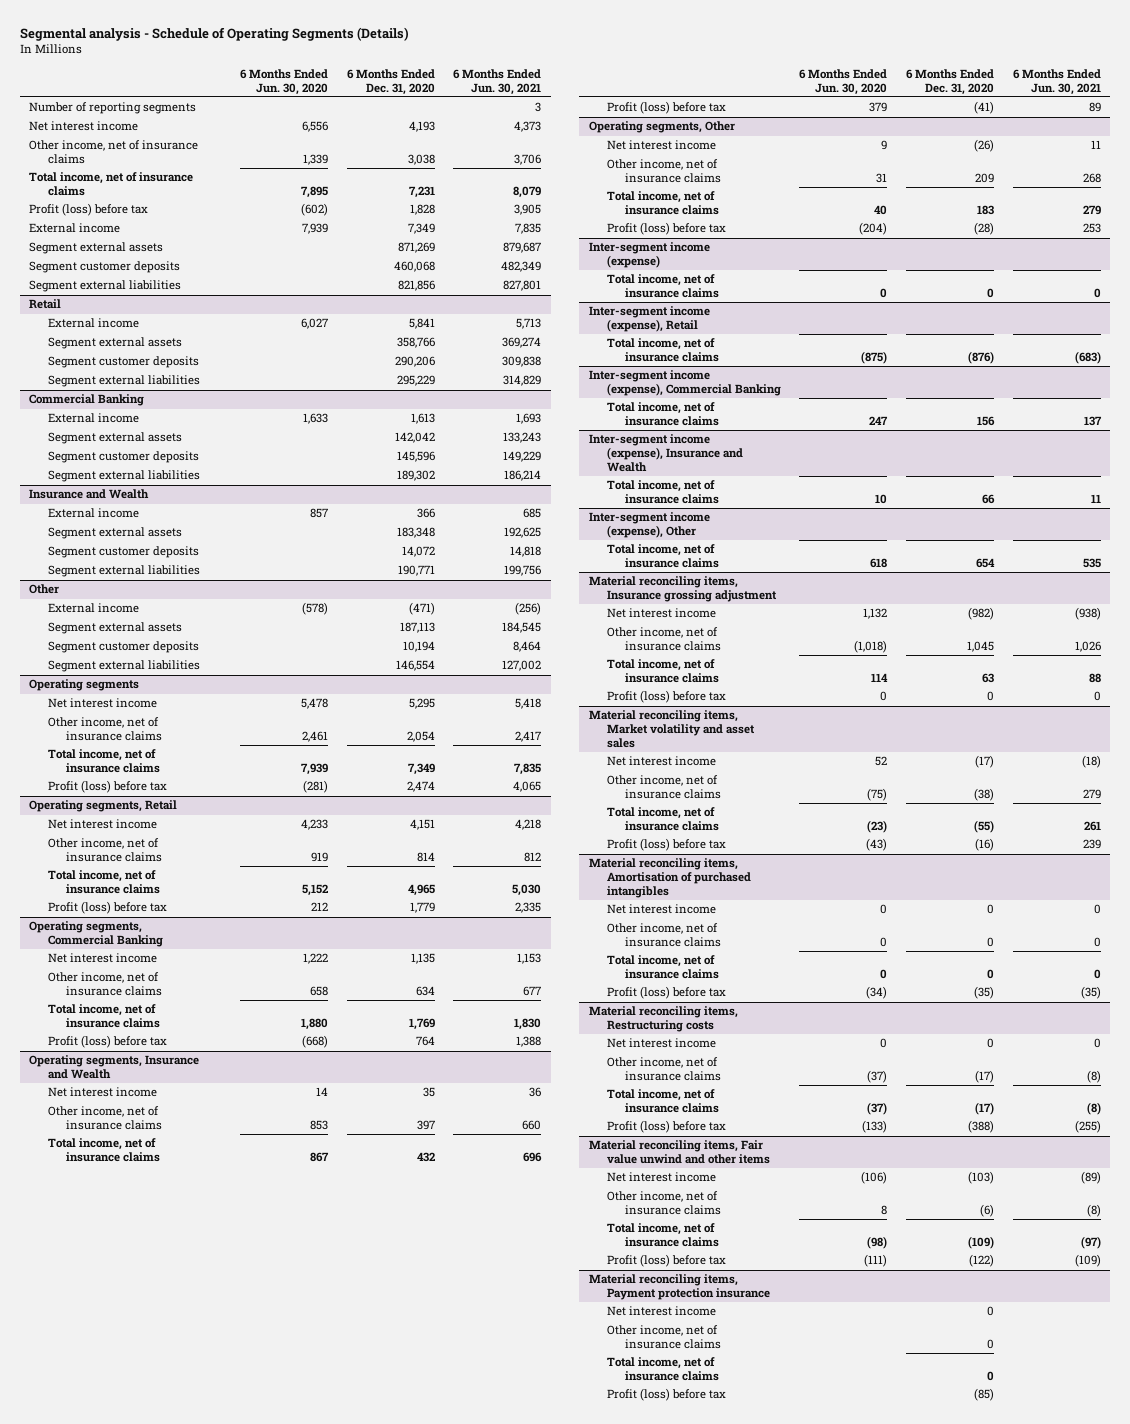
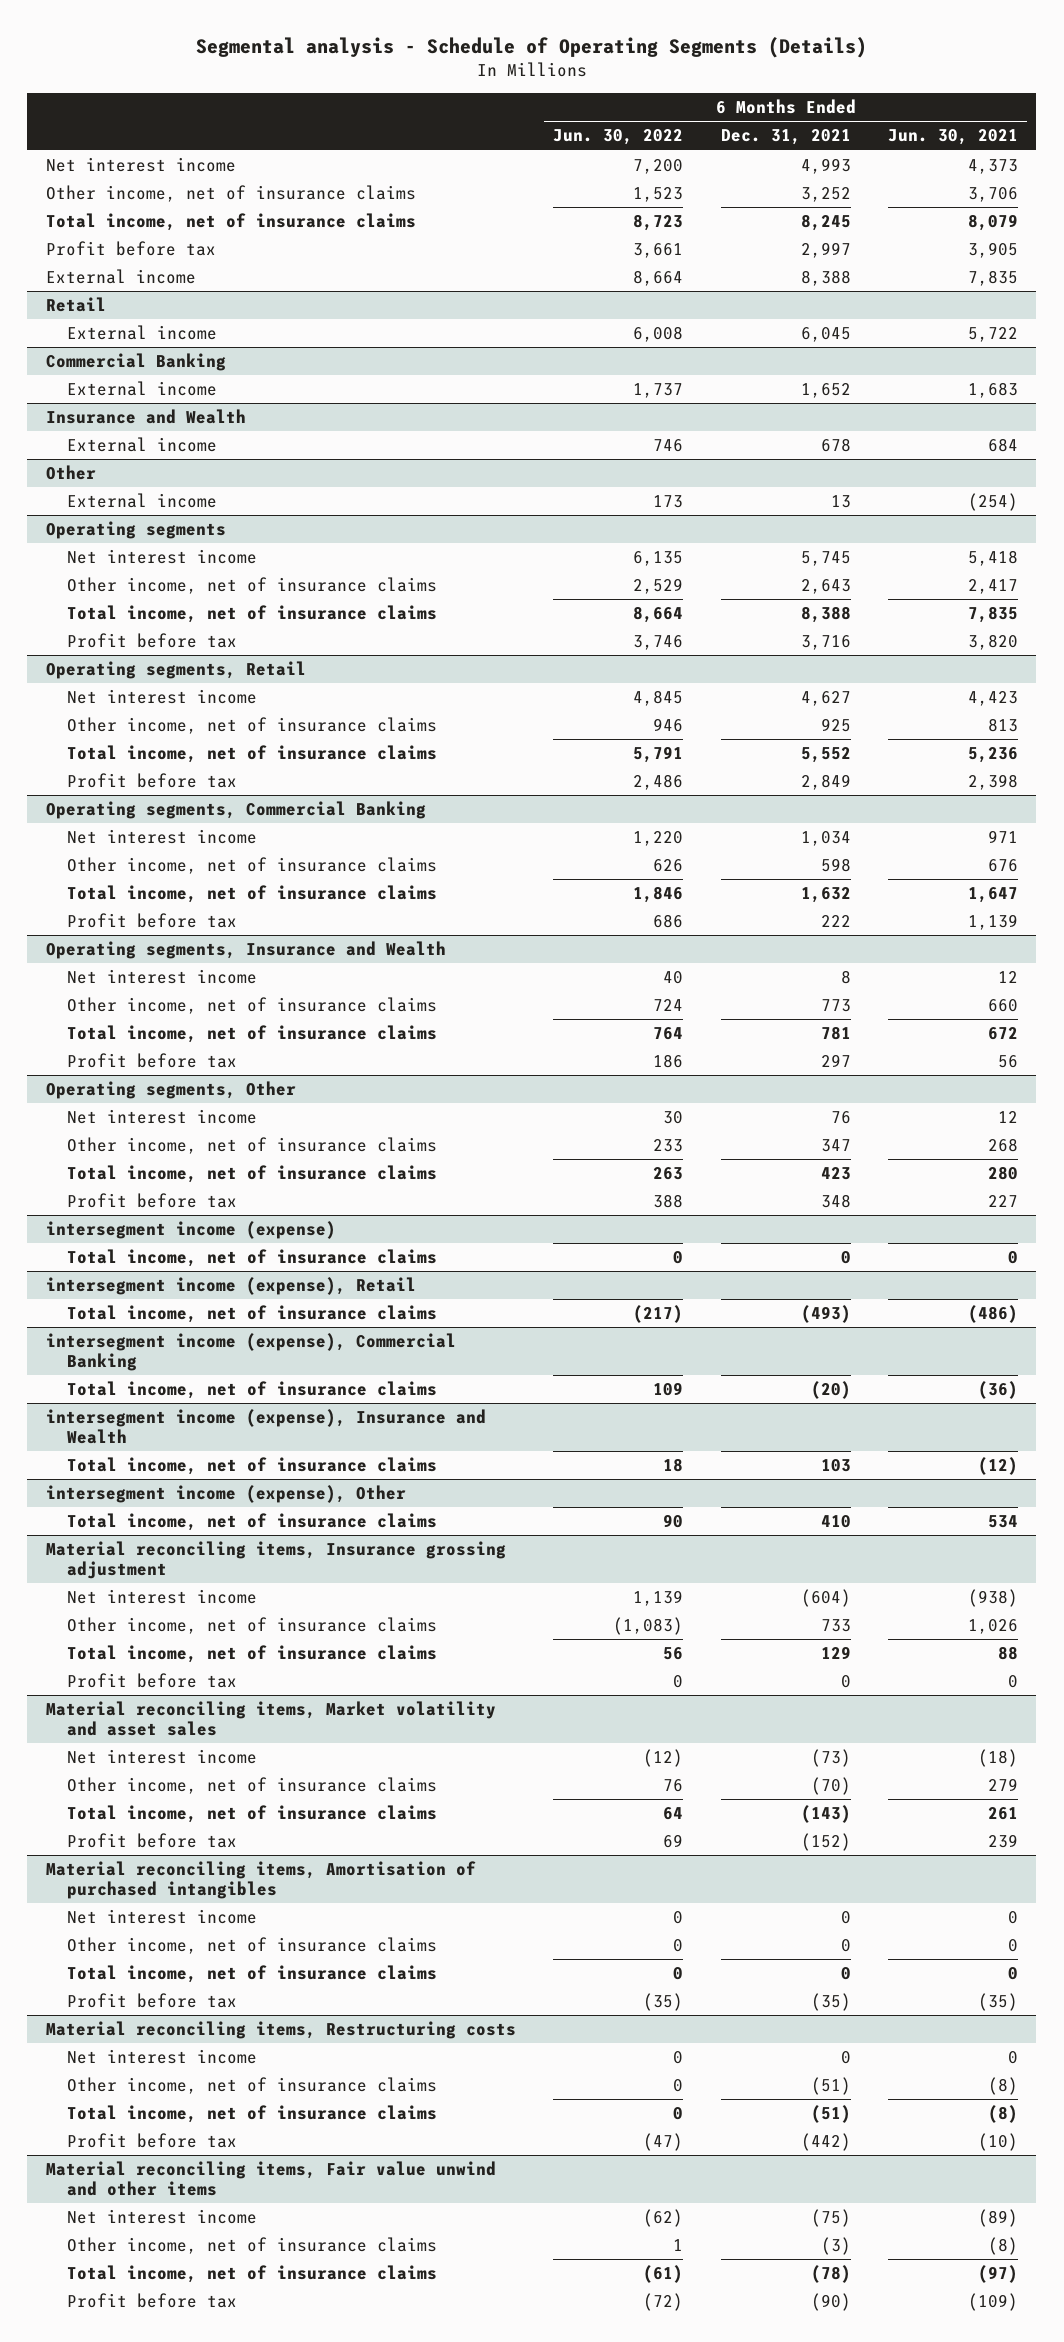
- | 6 Months Ended Jun. 30, 2020 | 6 Months Ended Dec. 31, 2020 | 6 Months Ended Jun. 30, 2021
+ | 6 Months Ended Jun. 30, 2022 | 6 Months Ended Dec. 31, 2021 | 6 Months Ended Jun. 30, 2021
- Number of reporting segments | | | 3
- Profit (loss) before tax | (602) | 1,828 | 3,905
+ Profit before tax | 3,661 | 2,997 | 3,905
- Segment external assets | | 871,269 | 879,687
- Segment customer deposits | | 460,068 | 482,349
- Segment external liabilities | | 821,856 | 827,801
@ Retail
- External income | 6,027 | 5,841 | 5,713
- Segment external assets | | 358,766 | 369,274
- Segment customer deposits | | 290,206 | 309,838
- Segment external liabilities | | 295,229 | 314,829
+ External income | 6,008 | 6,045 | 5,722
@ Commercial Banking
- External income | 1,633 | 1,613 | 1,693
- Segment external assets | | 142,042 | 133,243
- Segment customer deposits | | 145,596 | 149,229
- Segment external liabilities | | 189,302 | 186,214
+ External income | 1,737 | 1,652 | 1,683
@ Insurance and Wealth
- External income | 857 | 366 | 685
- Segment external assets | | 183,348 | 192,625
- Segment customer deposits | | 14,072 | 14,818
- Segment external liabilities | | 190,771 | 199,756
+ External income | 746 | 678 | 684
@ Other
- External income | (578) | (471) | (256)
- Segment external assets | | 187,113 | 184,545
- Segment customer deposits | | 10,194 | 8,464
- Segment external liabilities | | 146,554 | 127,002
+ External income | 173 | 13 | (254)
@ Operating segments
- Profit (loss) before tax | (281) | 2,474 | 4,065
+ Profit before tax | 3,746 | 3,716 | 3,820
@ Operating segments, Retail
- Net interest income | 4,233 | 4,151 | 4,218
- Other income, net of insurance claims | 919 | 814 | 812
- Total income, net of insurance claims | 5,152 | 4,965 | 5,030
- Profit (loss) before tax | 212 | 1,779 | 2,335
+ Net interest income | 4,845 | 4,627 | 4,423
+ Other income, net of insurance claims | 946 | 925 | 813
+ Total income, net of insurance claims | 5,791 | 5,552 | 5,236
+ Profit before tax | 2,486 | 2,849 | 2,398
@ Operating segments, Commercial Banking
- Net interest income | 1,222 | 1,135 | 1,153
- Other income, net of insurance claims | 658 | 634 | 677
- Total income, net of insurance claims | 1,880 | 1,769 | 1,830
- Profit (loss) before tax | (668) | 764 | 1,388
+ Net interest income | 1,220 | 1,034 | 971
+ Other income, net of insurance claims | 626 | 598 | 676
+ Total income, net of insurance claims | 1,846 | 1,632 | 1,647
+ Profit before tax | 686 | 222 | 1,139
@ Operating segments, Insurance and Wealth
- Net interest income | 14 | 35 | 36
+ Net interest income | 40 | 8 | 12
- Total income, net of insurance claims | 867 | 432 | 696
- Profit (loss) before tax | 379 | (41) | 89
+ Total income, net of insurance claims | 764 | 781 | 672
+ Profit before tax | 186 | 297 | 56
@ Operating segments, Other
- Net interest income | 9 | (26) | 11
+ Net interest income | 30 | 76 | 12
- Total income, net of insurance claims | 40 | 183 | 279
- Profit (loss) before tax | (204) | (28) | 253
- Inter-segment income (expense)
@ Operating segments, Other
+ Total income, net of insurance claims | 263 | 423 | 280
+ Profit before tax | 388 | 348 | 227
+ intersegment income (expense)
- Inter-segment income (expense), Retail
- Total income, net of insurance claims | (875) | (876) | (683)
- Inter-segment income (expense), Commercial Banking
- Total income, net of insurance claims | 247 | 156 | 137
- Inter-segment income (expense), Insurance and Wealth
- Total income, net of insurance claims | 10 | 66 | 11
- Inter-segment income (expense), Other
- Total income, net of insurance claims | 618 | 654 | 535
+ intersegment income (expense), Retail
+ Total income, net of insurance claims | (217) | (493) | (486)
+ intersegment income (expense), Commercial Banking
+ Total income, net of insurance claims | 109 | (20) | (36)
+ intersegment income (expense), Insurance and Wealth
+ Total income, net of insurance claims | 18 | 103 | (12)
+ intersegment income (expense), Other
+ Total income, net of insurance claims | 90 | 410 | 534
@ Material reconciling items, Insurance grossing adjustment
- Profit (loss) before tax | 0 | 0 | 0
+ Profit before tax | 0 | 0 | 0
@ Material reconciling items, Market volatility and asset sales
- Profit (loss) before tax | (43) | (16) | 239
+ Profit before tax | 69 | (152) | 239
@ Material reconciling items, Amortisation of purchased intangibles
- Profit (loss) before tax | (34) | (35) | (35)
+ Profit before tax | (35) | (35) | (35)
@ Material reconciling items, Restructuring costs
- Profit (loss) before tax | (133) | (388) | (255)
+ Profit before tax | (47) | (442) | (10)
@ Material reconciling items, Fair value unwind and other items
- Profit (loss) before tax | (111) | (122) | (109)
- Material reconciling items, Payment protection insurance
- Net interest income | | 0 |
- Other income, net of insurance claims | | 0 |
- Total income, net of insurance claims | | 0 |
- Profit (loss) before tax | | (85) |
@ Material reconciling items, Fair value unwind and other items
+ Profit before tax | (72) | (90) | (109)

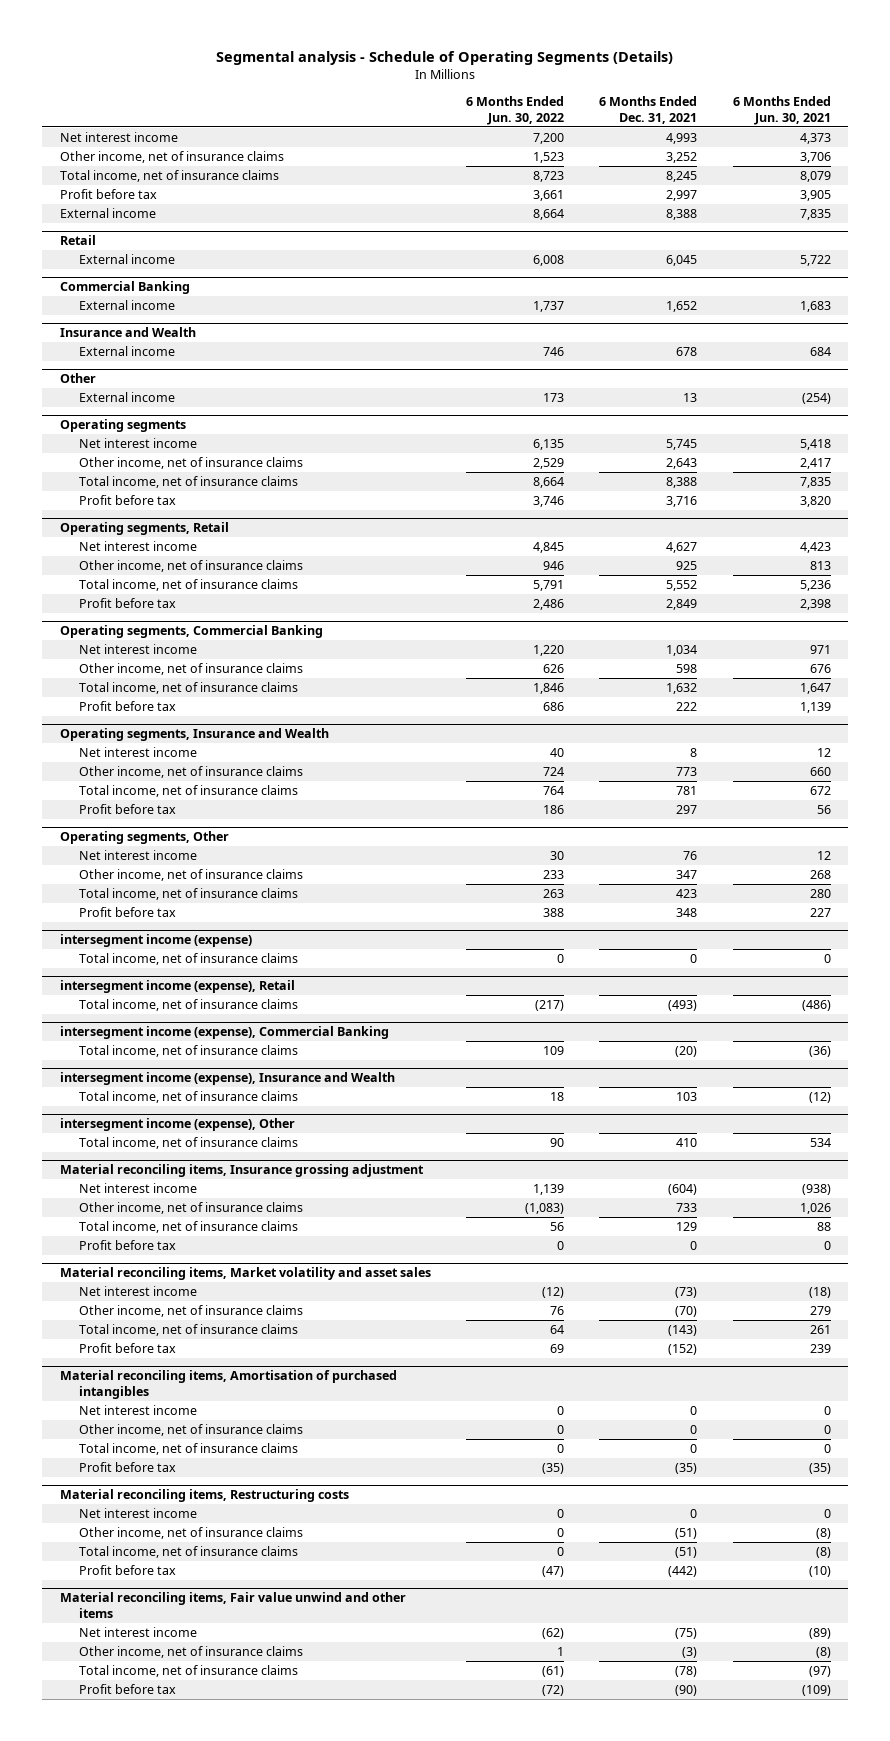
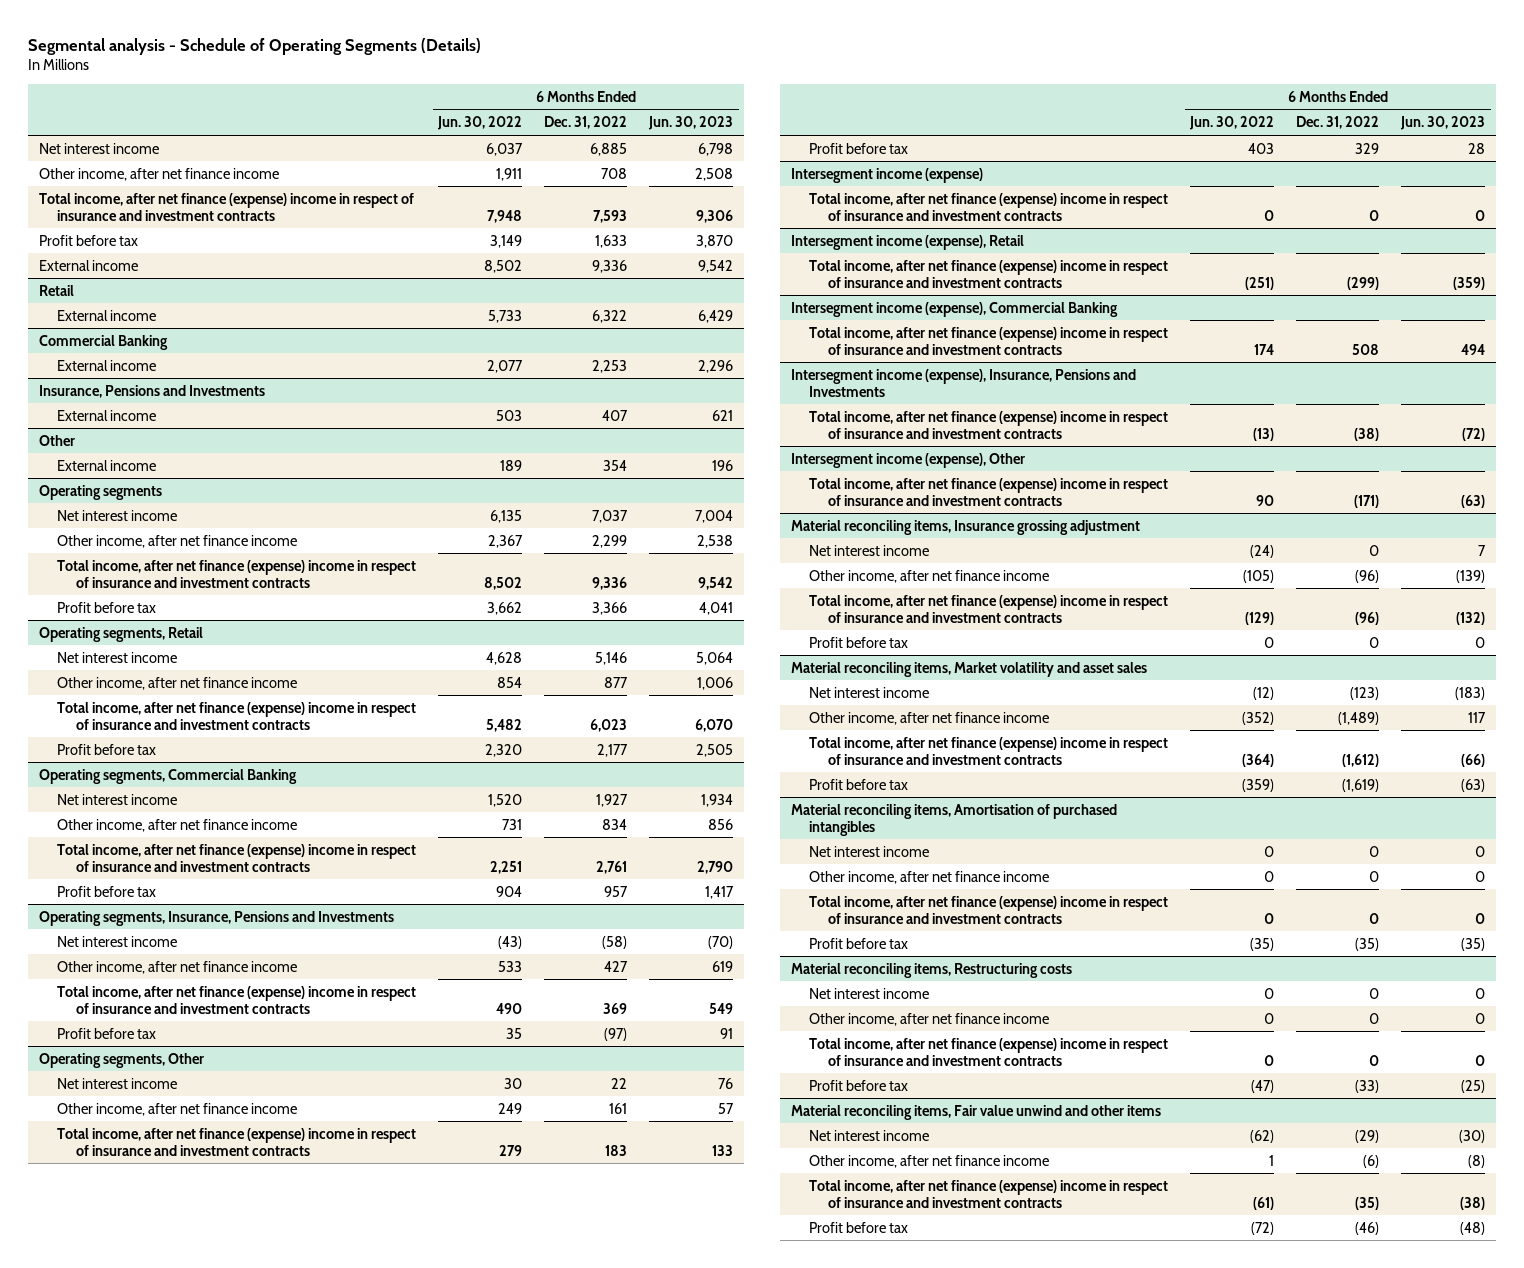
- | 6 Months Ended Jun. 30, 2022 | 6 Months Ended Dec. 31, 2021 | 6 Months Ended Jun. 30, 2021
+ | 6 Months Ended Jun. 30, 2022 | 6 Months Ended Dec. 31, 2022 | 6 Months Ended Jun. 30, 2023
- Net interest income | 7,200 | 4,993 | 4,373
- Other income, net of insurance claims | 1,523 | 3,252 | 3,706
- Total income, net of insurance claims | 8,723 | 8,245 | 8,079
- Profit before tax | 3,661 | 2,997 | 3,905
- External income | 8,664 | 8,388 | 7,835
+ Net interest income | 6,037 | 6,885 | 6,798
+ Other income, after net finance income | 1,911 | 708 | 2,508
+ Total income, after net finance (expense) income in respect of insurance and investment contracts | 7,948 | 7,593 | 9,306
+ Profit before tax | 3,149 | 1,633 | 3,870
+ External income | 8,502 | 9,336 | 9,542
@ Retail
- External income | 6,008 | 6,045 | 5,722
+ External income | 5,733 | 6,322 | 6,429
@ Commercial Banking
- External income | 1,737 | 1,652 | 1,683
- Insurance and Wealth
- External income | 746 | 678 | 684
@ Commercial Banking
+ External income | 2,077 | 2,253 | 2,296
+ Insurance, Pensions and Investments
+ External income | 503 | 407 | 621
@ Other
- External income | 173 | 13 | (254)
+ External income | 189 | 354 | 196
@ Operating segments
- Other income, net of insurance claims | 2,529 | 2,643 | 2,417
- Total income, net of insurance claims | 8,664 | 8,388 | 7,835
- Profit before tax | 3,746 | 3,716 | 3,820
+ Other income, after net finance income | 2,367 | 2,299 | 2,538
+ Total income, after net finance (expense) income in respect of insurance and investment contracts | 8,502 | 9,336 | 9,542
+ Profit before tax | 3,662 | 3,366 | 4,041
@ Operating segments, Retail
- Net interest income | 4,845 | 4,627 | 4,423
- Other income, net of insurance claims | 946 | 925 | 813
- Total income, net of insurance claims | 5,791 | 5,552 | 5,236
- Profit before tax | 2,486 | 2,849 | 2,398
+ Net interest income | 4,628 | 5,146 | 5,064
+ Other income, after net finance income | 854 | 877 | 1,006
+ Total income, after net finance (expense) income in respect of insurance and investment contracts | 5,482 | 6,023 | 6,070
+ Profit before tax | 2,320 | 2,177 | 2,505
@ Operating segments, Commercial Banking
- Net interest income | 1,220 | 1,034 | 971
- Other income, net of insurance claims | 626 | 598 | 676
- Total income, net of insurance claims | 1,846 | 1,632 | 1,647
- Profit before tax | 686 | 222 | 1,139
- Operating segments, Insurance and Wealth
- Net interest income | 40 | 8 | 12
- Other income, net of insurance claims | 724 | 773 | 660
- Total income, net of insurance claims | 764 | 781 | 672
- Profit before tax | 186 | 297 | 56
@ Operating segments, Commercial Banking
+ Net interest income | 1,520 | 1,927 | 1,934
+ Other income, after net finance income | 731 | 834 | 856
+ Total income, after net finance (expense) income in respect of insurance and investment contracts | 2,251 | 2,761 | 2,790
+ Profit before tax | 904 | 957 | 1,417
+ Operating segments, Insurance, Pensions and Investments
+ Net interest income | (43) | (58) | (70)
+ Other income, after net finance income | 533 | 427 | 619
+ Total income, after net finance (expense) income in respect of insurance and investment contracts | 490 | 369 | 549
+ Profit before tax | 35 | (97) | 91
@ Operating segments, Other
- Other income, net of insurance claims | 233 | 347 | 268
- Total income, net of insurance claims | 263 | 423 | 280
- Profit before tax | 388 | 348 | 227
- intersegment income (expense)
- Total income, net of insurance claims | 0 | 0 | 0
- intersegment income (expense), Retail
- Total income, net of insurance claims | (217) | (493) | (486)
- intersegment income (expense), Commercial Banking
- Total income, net of insurance claims | 109 | (20) | (36)
- intersegment income (expense), Insurance and Wealth
- Total income, net of insurance claims | 18 | 103 | (12)
- intersegment income (expense), Other
- Total income, net of insurance claims | 90 | 410 | 534
@ Operating segments, Other
+ Other income, after net finance income | 249 | 161 | 57
+ Total income, after net finance (expense) income in respect of insurance and investment contracts | 279 | 183 | 133
+ Profit before tax | 403 | 329 | 28
+ Intersegment income (expense)
+ Total income, after net finance (expense) income in respect of insurance and investment contracts | 0 | 0 | 0
+ Intersegment income (expense), Retail
+ Total income, after net finance (expense) income in respect of insurance and investment contracts | (251) | (299) | (359)
+ Intersegment income (expense), Commercial Banking
+ Total income, after net finance (expense) income in respect of insurance and investment contracts | 174 | 508 | 494
+ Intersegment income (expense), Insurance, Pensions and Investments
+ Total income, after net finance (expense) income in respect of insurance and investment contracts | (13) | (38) | (72)
+ Intersegment income (expense), Other
+ Total income, after net finance (expense) income in respect of insurance and investment contracts | 90 | (171) | (63)
@ Material reconciling items, Insurance grossing adjustment
- Net interest income | 1,139 | (604) | (938)
- Other income, net of insurance claims | (1,083) | 733 | 1,026
- Total income, net of insurance claims | 56 | 129 | 88
+ Net interest income | (24) | 0 | 7
+ Other income, after net finance income | (105) | (96) | (139)
+ Total income, after net finance (expense) income in respect of insurance and investment contracts | (129) | (96) | (132)
@ Material reconciling items, Market volatility and asset sales
- Other income, net of insurance claims | 76 | (70) | 279
- Total income, net of insurance claims | 64 | (143) | 261
- Profit before tax | 69 | (152) | 239
+ Other income, after net finance income | (352) | (1,489) | 117
+ Total income, after net finance (expense) income in respect of insurance and investment contracts | (364) | (1,612) | (66)
+ Profit before tax | (359) | (1,619) | (63)
@ Material reconciling items, Amortisation of purchased intangibles
- Other income, net of insurance claims | 0 | 0 | 0
- Total income, net of insurance claims | 0 | 0 | 0
+ Other income, after net finance income | 0 | 0 | 0
+ Total income, after net finance (expense) income in respect of insurance and investment contracts | 0 | 0 | 0
@ Material reconciling items, Restructuring costs
- Other income, net of insurance claims | 0 | (51) | (8)
- Total income, net of insurance claims | 0 | (51) | (8)
+ Other income, after net finance income | 0 | 0 | 0
+ Total income, after net finance (expense) income in respect of insurance and investment contracts | 0 | 0 | 0
@ Material reconciling items, Fair value unwind and other items
- Other income, net of insurance claims | 1 | (3) | (8)
- Total income, net of insurance claims | (61) | (78) | (97)
+ Other income, after net finance income | 1 | (6) | (8)
+ Total income, after net finance (expense) income in respect of insurance and investment contracts | (61) | (35) | (38)

